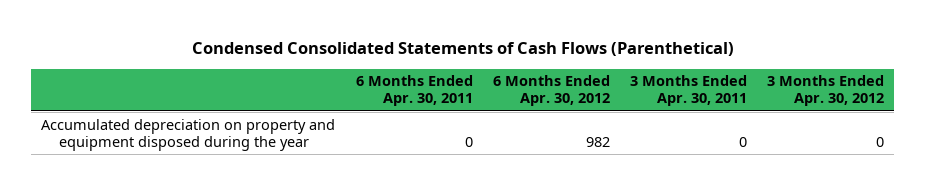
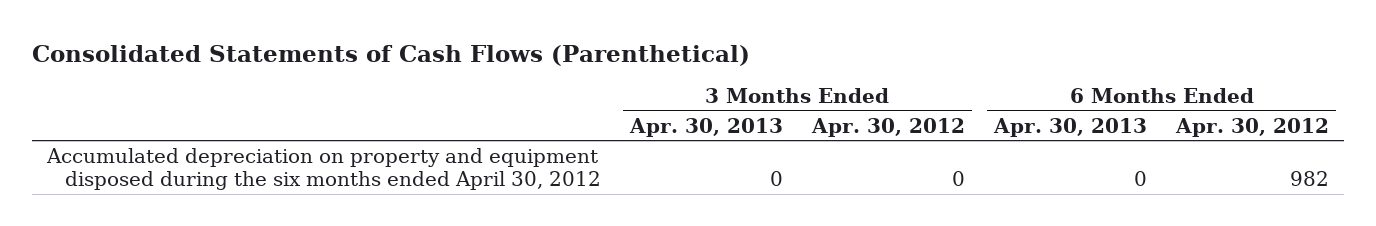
- Condensed Consolidated Statements of Cash Flows (Parenthetical)
+ Consolidated Statements of Cash Flows (Parenthetical)
- | 6 Months Ended Apr. 30, 2011 | 6 Months Ended Apr. 30, 2012 | 3 Months Ended Apr. 30, 2011 | 3 Months Ended Apr. 30, 2012
+ | 3 Months Ended Apr. 30, 2013 | 3 Months Ended Apr. 30, 2012 | 6 Months Ended Apr. 30, 2013 | 6 Months Ended Apr. 30, 2012
- Accumulated depreciation on property and equipment disposed during the year | 0 | 982 | 0 | 0
+ Accumulated depreciation on property and equipment disposed during the six months ended April 30, 2012 | 0 | 0 | 0 | 982

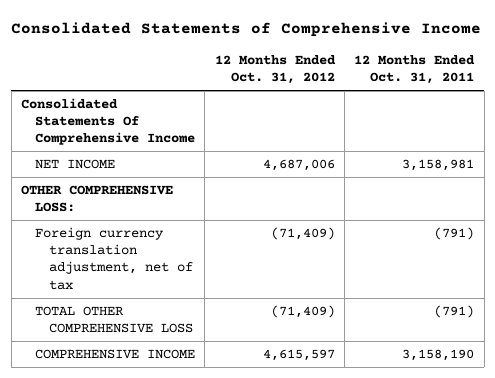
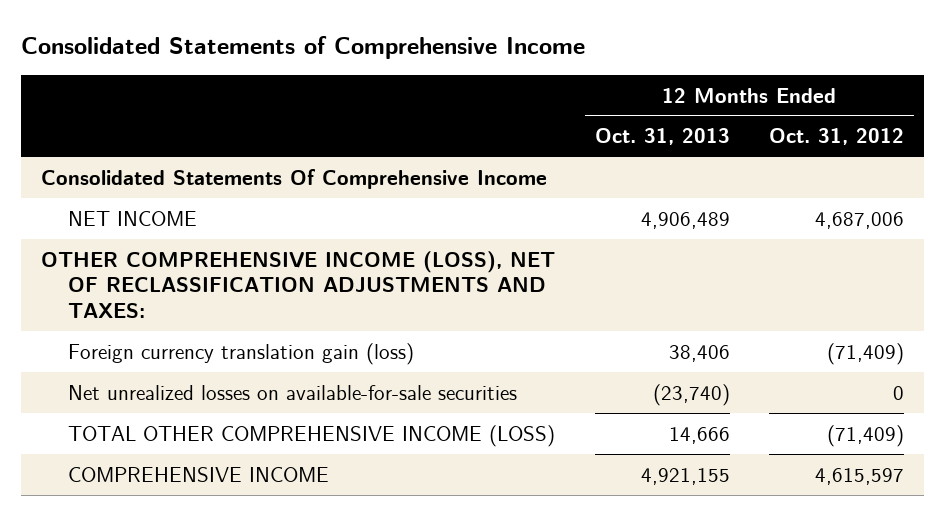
- | 12 Months Ended Oct. 31, 2012 | 12 Months Ended Oct. 31, 2011
+ | 12 Months Ended Oct. 31, 2013 | 12 Months Ended Oct. 31, 2012
- OTHER COMPREHENSIVE LOSS:
- Foreign currency translation adjustment, net of tax | (71,409) | (791)
- TOTAL OTHER COMPREHENSIVE LOSS | (71,409) | (791)
+ OTHER COMPREHENSIVE INCOME (LOSS), NET OF RECLASSIFICATION ADJUSTMENTS AND TAXES:
+ Foreign currency translation gain (loss) | 38,406 | (71,409)
+ Net unrealized losses on available-for-sale securities | (23,740) | 0
+ TOTAL OTHER COMPREHENSIVE INCOME (LOSS) | 14,666 | (71,409)

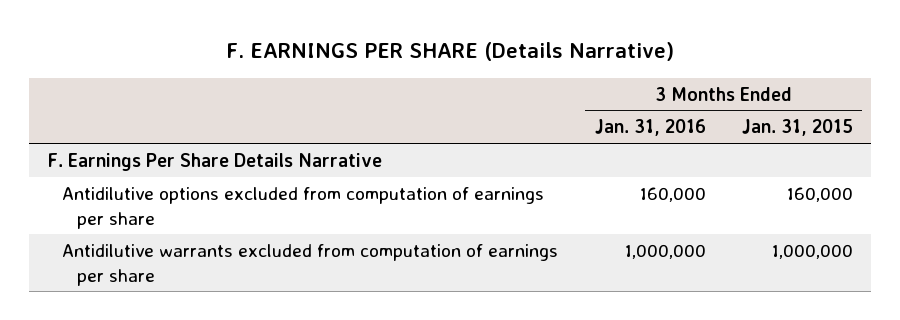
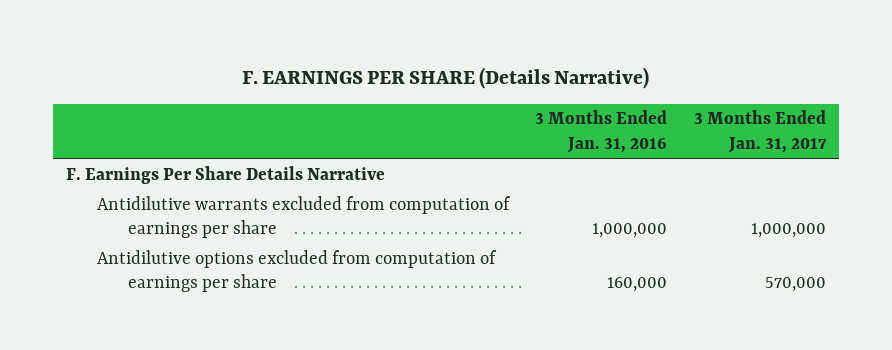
- | 3 Months Ended Jan. 31, 2016 | 3 Months Ended Jan. 31, 2015
+ | 3 Months Ended Jan. 31, 2016 | 3 Months Ended Jan. 31, 2017
moved down: Antidilutive options excluded from computation of earnings per share | 160,000 | 570,000

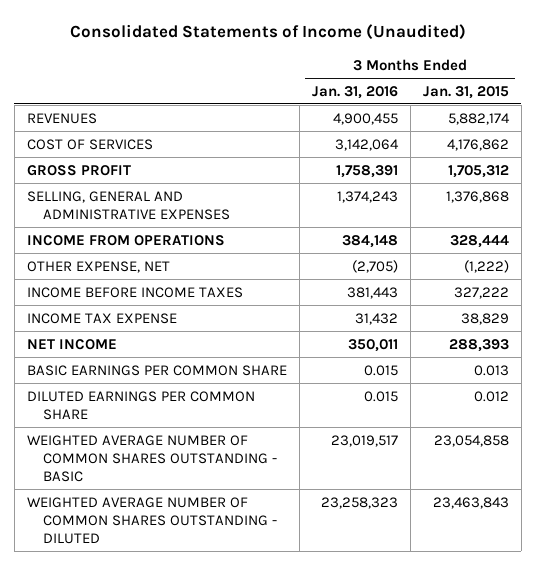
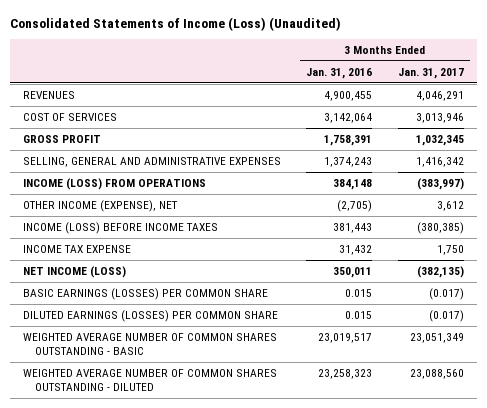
- Consolidated Statements of Income (Unaudited)
+ Consolidated Statements of Income (Loss) (Unaudited)
- | 3 Months Ended Jan. 31, 2016 | 3 Months Ended Jan. 31, 2015
+ | 3 Months Ended Jan. 31, 2016 | 3 Months Ended Jan. 31, 2017
- INCOME FROM OPERATIONS | 384,148 | 328,444
- OTHER EXPENSE, NET | (2,705) | (1,222)
- INCOME BEFORE INCOME TAXES | 381,443 | 327,222
+ INCOME (LOSS) FROM OPERATIONS | 384,148 | (383,997)
+ OTHER INCOME (EXPENSE), NET | (2,705) | 3,612
+ INCOME (LOSS) BEFORE INCOME TAXES | 381,443 | (380,385)
- NET INCOME | 350,011 | 288,393
- BASIC EARNINGS PER COMMON SHARE | 0.015 | 0.013
- DILUTED EARNINGS PER COMMON SHARE | 0.015 | 0.012
+ NET INCOME (LOSS) | 350,011 | (382,135)
+ BASIC EARNINGS (LOSSES) PER COMMON SHARE | 0.015 | (0.017)
+ DILUTED EARNINGS (LOSSES) PER COMMON SHARE | 0.015 | (0.017)

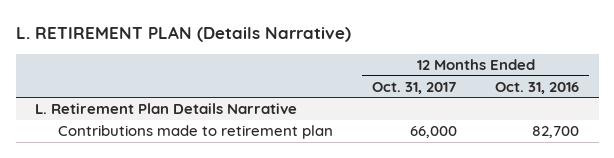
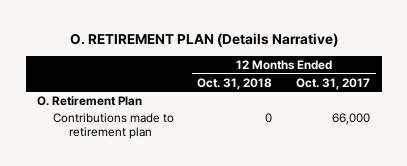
- L. RETIREMENT PLAN (Details Narrative)
+ O. RETIREMENT PLAN (Details Narrative)
- | 12 Months Ended Oct. 31, 2017 | 12 Months Ended Oct. 31, 2016
+ | 12 Months Ended Oct. 31, 2018 | 12 Months Ended Oct. 31, 2017
- L. Retirement Plan Details Narrative
+ O. Retirement Plan

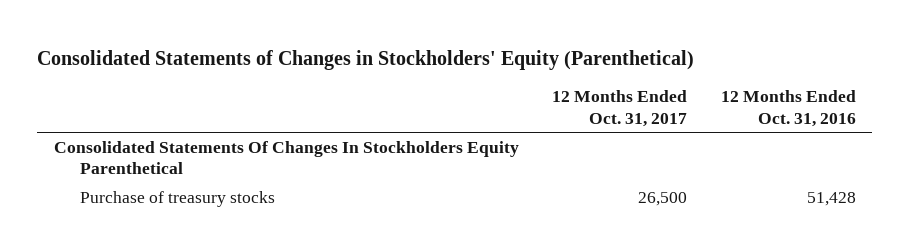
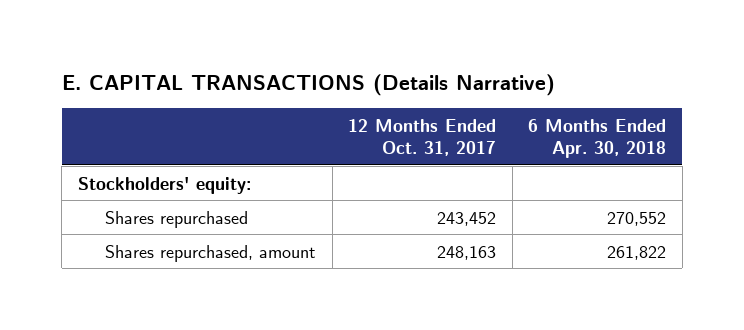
- Consolidated Statements of Changes in Stockholders' Equity (Parenthetical)
+ E. CAPITAL TRANSACTIONS (Details Narrative)
- | 12 Months Ended Oct. 31, 2017 | 12 Months Ended Oct. 31, 2016
+ | 12 Months Ended Oct. 31, 2017 | 6 Months Ended Apr. 30, 2018
- Consolidated Statements Of Changes In Stockholders Equity Parenthetical
- Purchase of treasury stocks | 26,500 | 51,428
+ Stockholders' equity:
+ Shares repurchased | 243,452 | 270,552
+ Shares repurchased, amount | 248,163 | 261,822

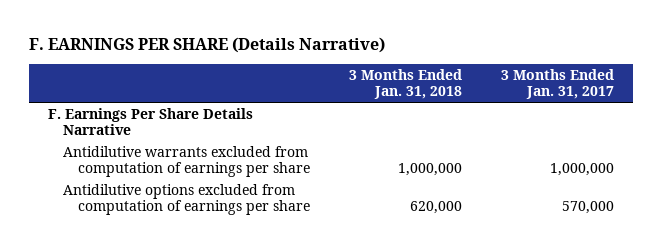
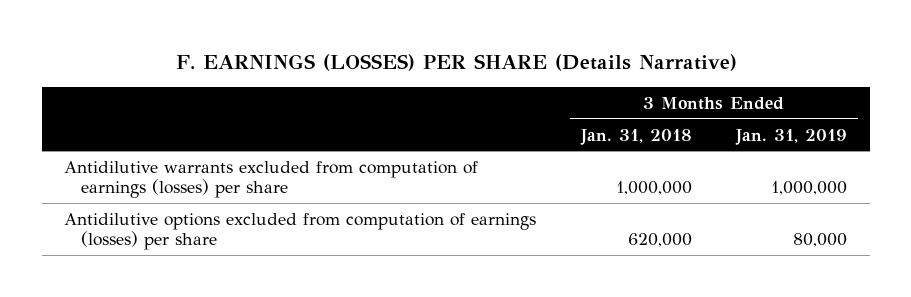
- F. EARNINGS PER SHARE (Details Narrative)
+ F. EARNINGS (LOSSES) PER SHARE (Details Narrative)
- | 3 Months Ended Jan. 31, 2018 | 3 Months Ended Jan. 31, 2017
+ | 3 Months Ended Jan. 31, 2018 | 3 Months Ended Jan. 31, 2019
- F. Earnings Per Share Details Narrative
- Antidilutive warrants excluded from computation of earnings per share | 1,000,000 | 1,000,000
- Antidilutive options excluded from computation of earnings per share | 620,000 | 570,000
+ Antidilutive warrants excluded from computation of earnings (losses) per share | 1,000,000 | 1,000,000
+ Antidilutive options excluded from computation of earnings (losses) per share | 620,000 | 80,000

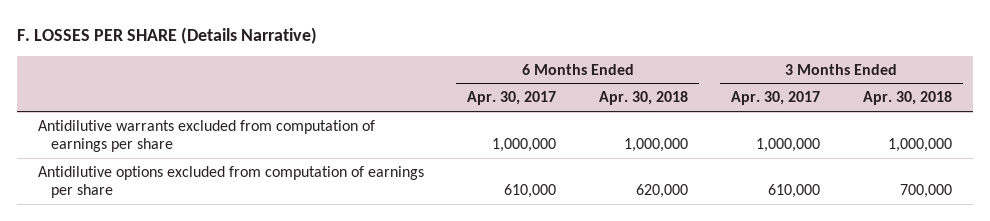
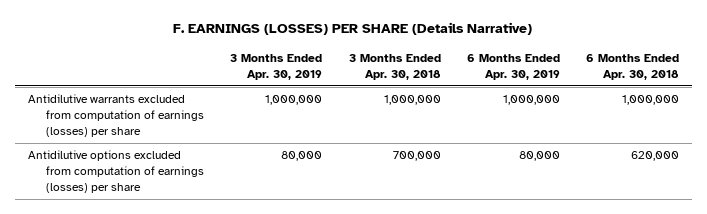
- F. LOSSES PER SHARE (Details Narrative)
+ F. EARNINGS (LOSSES) PER SHARE (Details Narrative)
- | 6 Months Ended Apr. 30, 2017 | 6 Months Ended Apr. 30, 2018 | 3 Months Ended Apr. 30, 2017 | 3 Months Ended Apr. 30, 2018
+ | 3 Months Ended Apr. 30, 2019 | 3 Months Ended Apr. 30, 2018 | 6 Months Ended Apr. 30, 2019 | 6 Months Ended Apr. 30, 2018
- Antidilutive warrants excluded from computation of earnings per share | 1,000,000 | 1,000,000 | 1,000,000 | 1,000,000
- Antidilutive options excluded from computation of earnings per share | 610,000 | 620,000 | 610,000 | 700,000
+ Antidilutive warrants excluded from computation of earnings (losses) per share | 1,000,000 | 1,000,000 | 1,000,000 | 1,000,000
+ Antidilutive options excluded from computation of earnings (losses) per share | 80,000 | 700,000 | 80,000 | 620,000

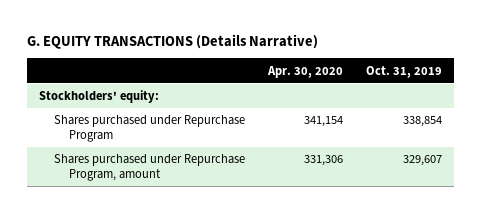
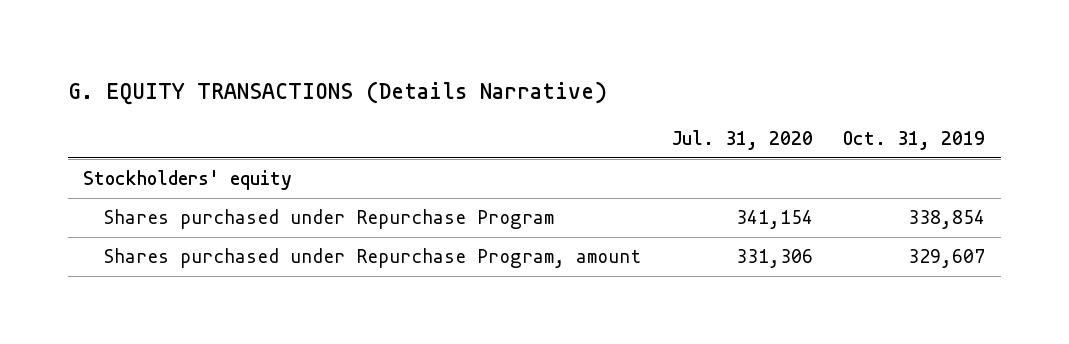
- | Apr. 30, 2020 | Oct. 31, 2019
+ | Jul. 31, 2020 | Oct. 31, 2019
- Stockholders' equity:
+ Stockholders' equity

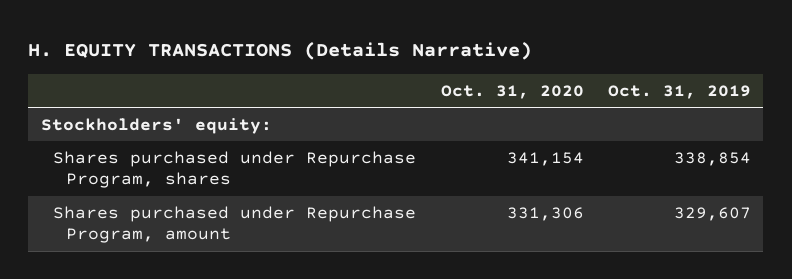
- G. EQUITY TRANSACTIONS (Details Narrative)
+ H. EQUITY TRANSACTIONS (Details Narrative)
- | Jul. 31, 2020 | Oct. 31, 2019
+ | Oct. 31, 2020 | Oct. 31, 2019
- Stockholders' equity
- Shares purchased under Repurchase Program | 341,154 | 338,854
+ Stockholders' equity:
+ Shares purchased under Repurchase Program, shares | 341,154 | 338,854

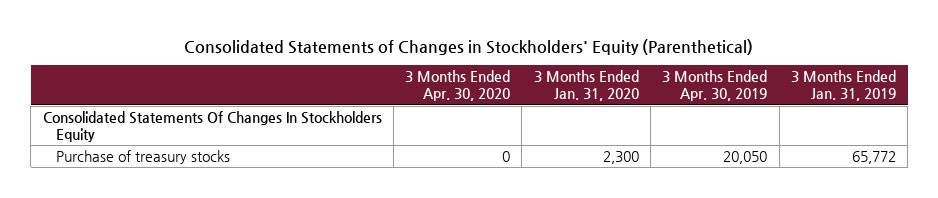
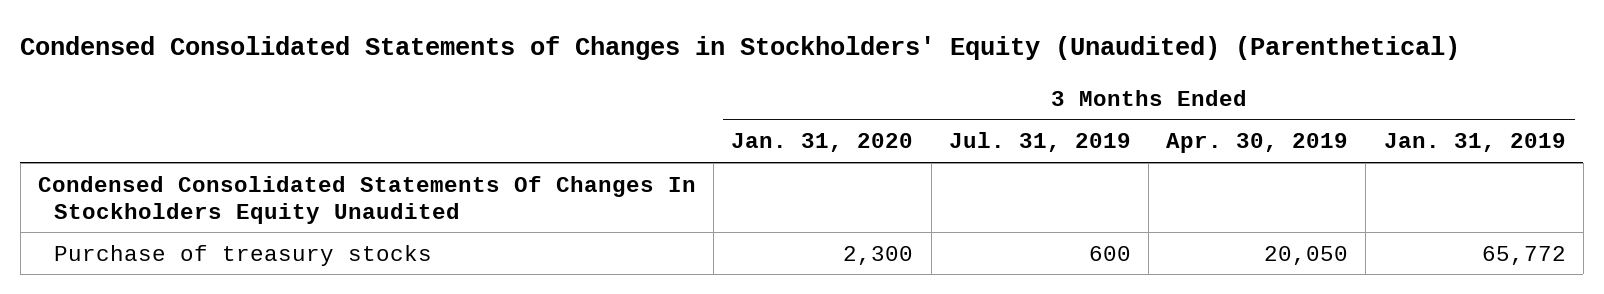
- Consolidated Statements of Changes in Stockholders' Equity (Parenthetical)
+ Condensed Consolidated Statements of Changes in Stockholders' Equity (Unaudited) (Parenthetical)
- | 3 Months Ended Apr. 30, 2020 | 3 Months Ended Jan. 31, 2020 | 3 Months Ended Apr. 30, 2019 | 3 Months Ended Jan. 31, 2019
+ | 3 Months Ended Jan. 31, 2020 | 3 Months Ended Jul. 31, 2019 | 3 Months Ended Apr. 30, 2019 | 3 Months Ended Jan. 31, 2019
- Consolidated Statements Of Changes In Stockholders Equity
+ Condensed Consolidated Statements Of Changes In Stockholders Equity Unaudited

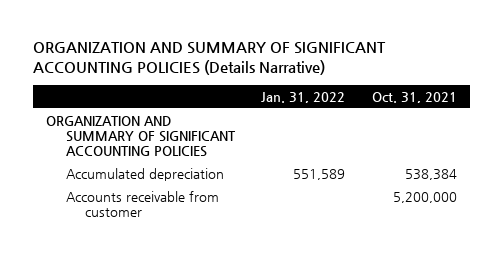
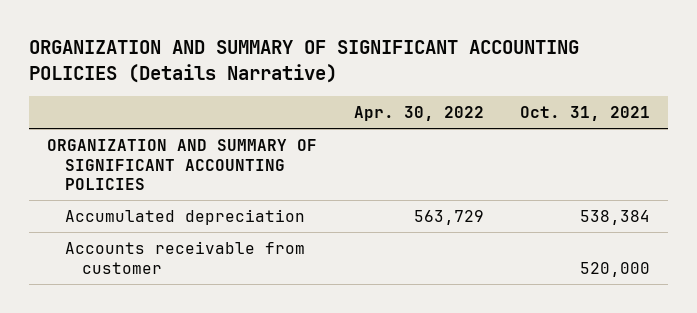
- | Jan. 31, 2022 | Oct. 31, 2021
+ | Apr. 30, 2022 | Oct. 31, 2021
- Accounts receivable from customer | | 5,200,000
+ Accounts receivable from customer | | 520,000

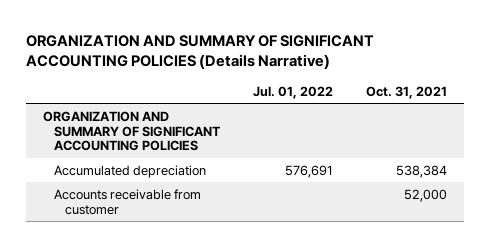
- | Apr. 30, 2022 | Oct. 31, 2021
+ | Jul. 01, 2022 | Oct. 31, 2021
- Accounts receivable from customer | | 520,000
+ Accounts receivable from customer | | 52,000

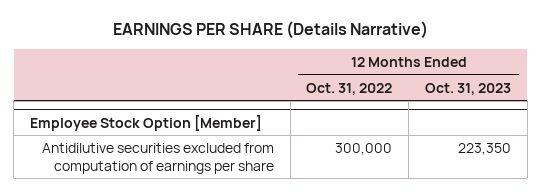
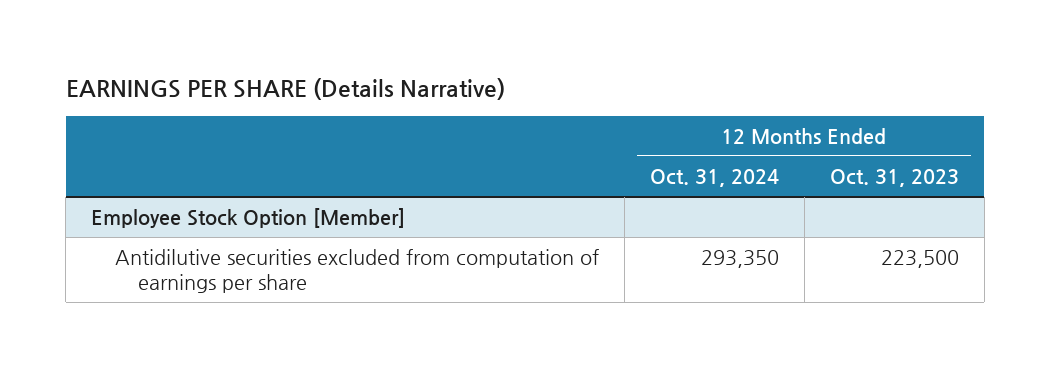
- | 12 Months Ended Oct. 31, 2022 | 12 Months Ended Oct. 31, 2023
+ | 12 Months Ended Oct. 31, 2024 | 12 Months Ended Oct. 31, 2023
@ Employee Stock Option [Member]
- Antidilutive securities excluded from computation of earnings per share | 300,000 | 223,350
+ Antidilutive securities excluded from computation of earnings per share | 293,350 | 223,500

